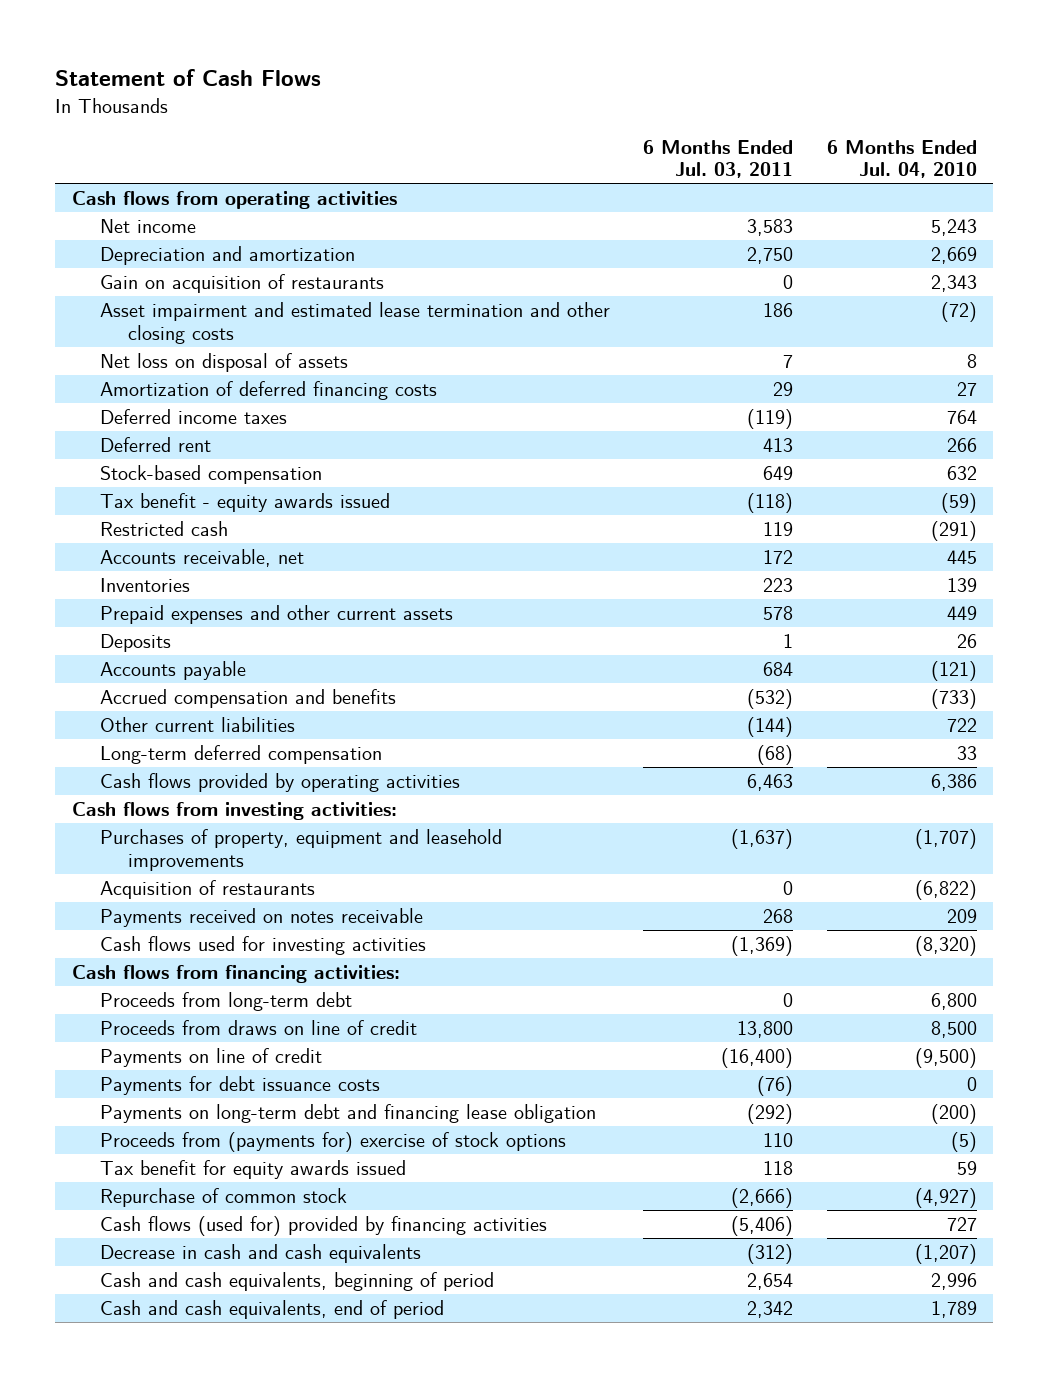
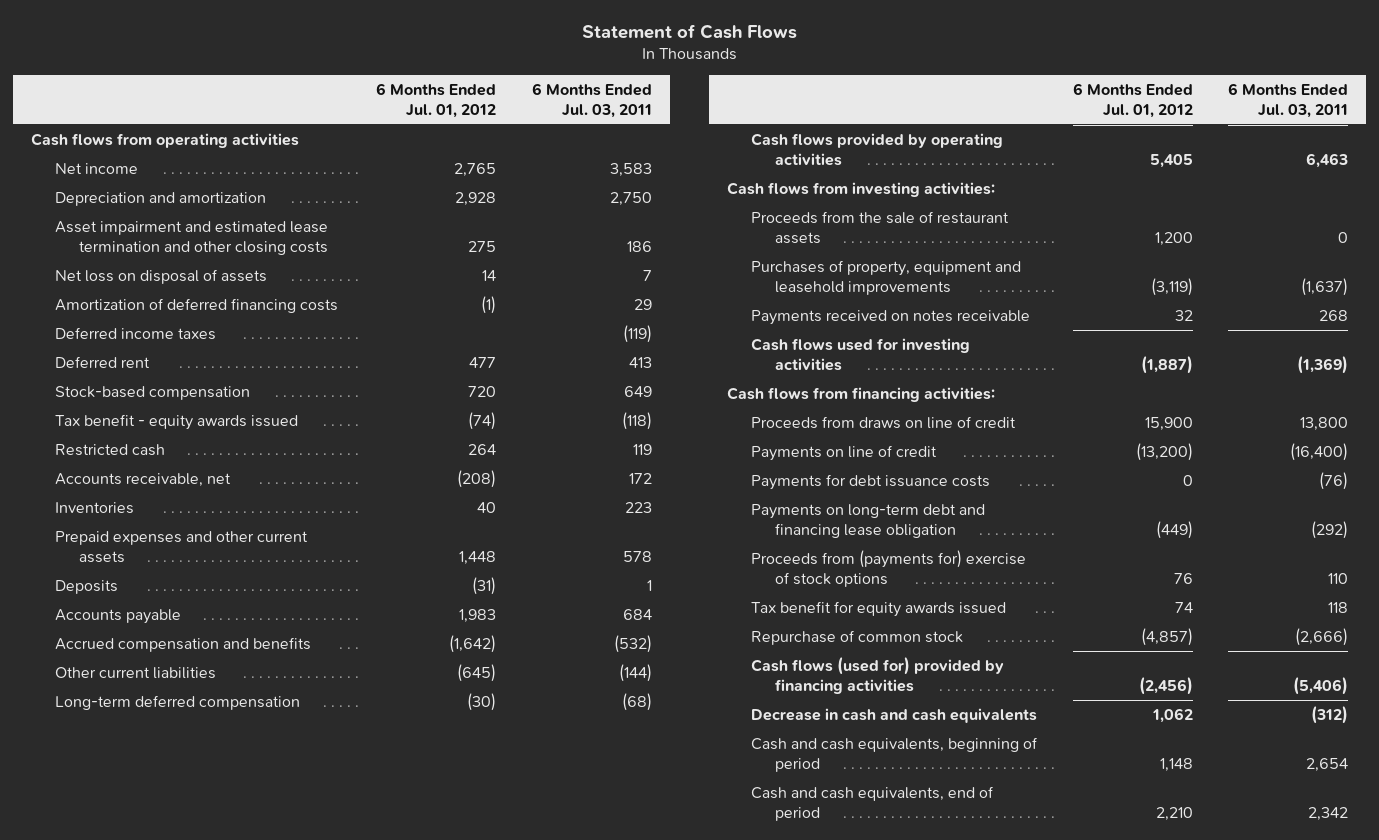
- | 6 Months Ended Jul. 03, 2011 | 6 Months Ended Jul. 04, 2010
+ | 6 Months Ended Jul. 01, 2012 | 6 Months Ended Jul. 03, 2011
- Gain on acquisition of restaurants | 0 | 2,343
+ Proceeds from the sale of restaurant assets | 1,200 | 0
- Acquisition of restaurants | 0 | (6,822)
- Proceeds from long-term debt | 0 | 6,800

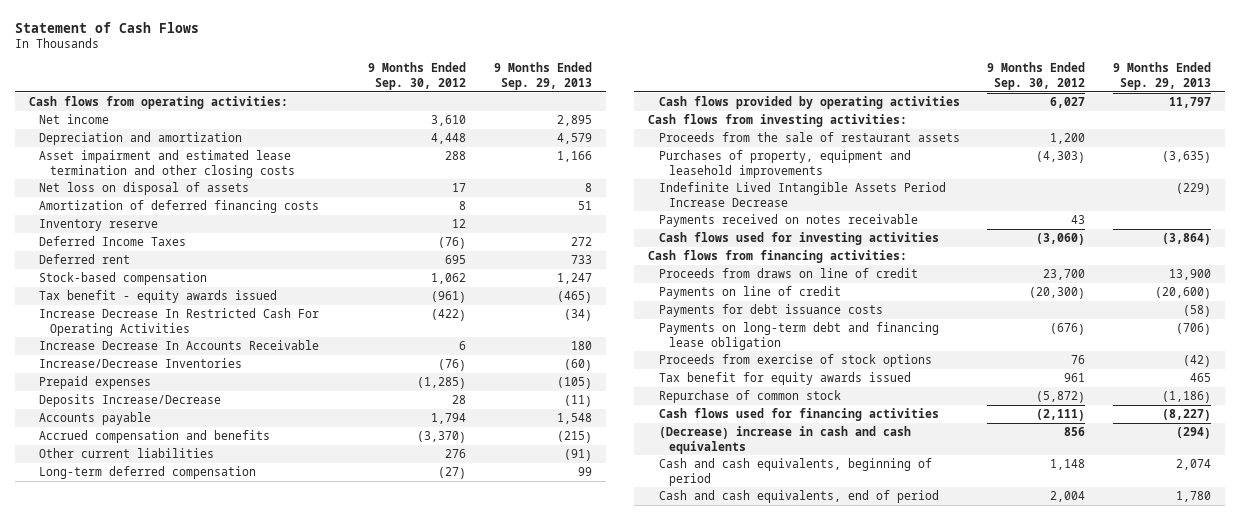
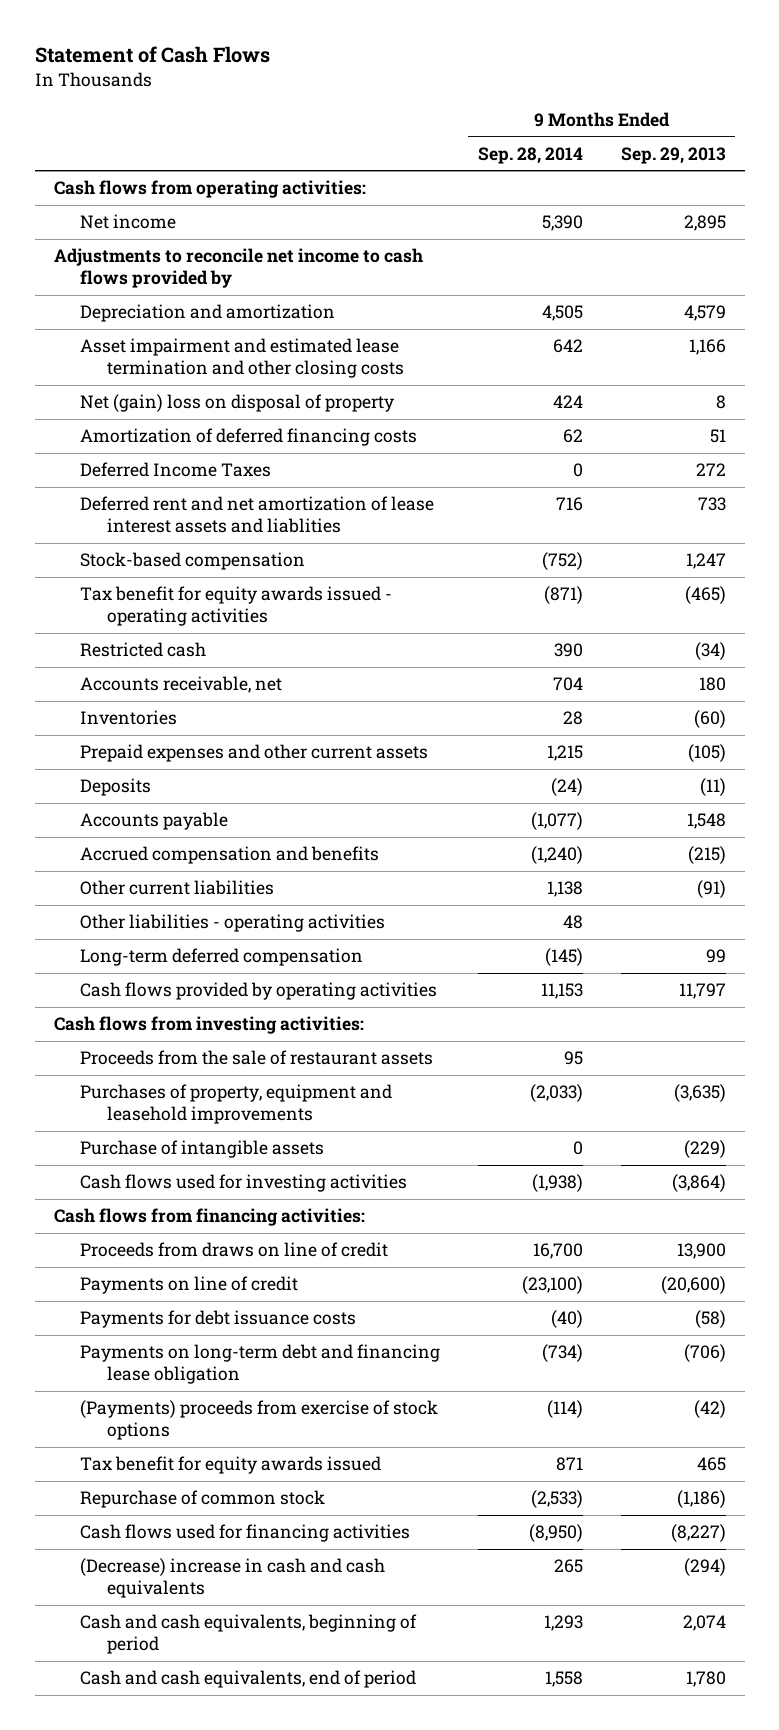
- | 9 Months Ended Sep. 30, 2012 | 9 Months Ended Sep. 29, 2013
+ | 9 Months Ended Sep. 28, 2014 | 9 Months Ended Sep. 29, 2013
+ Adjustments to reconcile net income to cash flows provided by
- Net loss on disposal of assets | 17 | 8
+ Net (gain) loss on disposal of property | 424 | 8
- Inventory reserve | 12 |
- Deferred rent | 695 | 733
+ Deferred rent and net amortization of lease interest assets and liablities | 716 | 733
- Tax benefit - equity awards issued | (961) | (465)
- Increase Decrease In Restricted Cash For Operating Activities | (422) | (34)
- Increase Decrease In Accounts Receivable | 6 | 180
- Increase/Decrease Inventories | (76) | (60)
- Prepaid expenses | (1,285) | (105)
- Deposits Increase/Decrease | 28 | (11)
+ Tax benefit for equity awards issued - operating activities | (871) | (465)
+ Restricted cash | 390 | (34)
+ Accounts receivable, net | 704 | 180
+ Inventories | 28 | (60)
+ Prepaid expenses and other current assets | 1,215 | (105)
+ Deposits | (24) | (11)
+ Other liabilities - operating activities | 48 |
- Indefinite Lived Intangible Assets Period Increase Decrease | | (229)
- Payments received on notes receivable | 43 |
+ Purchase of intangible assets | 0 | (229)
- Proceeds from exercise of stock options | 76 | (42)
+ (Payments) proceeds from exercise of stock options | (114) | (42)

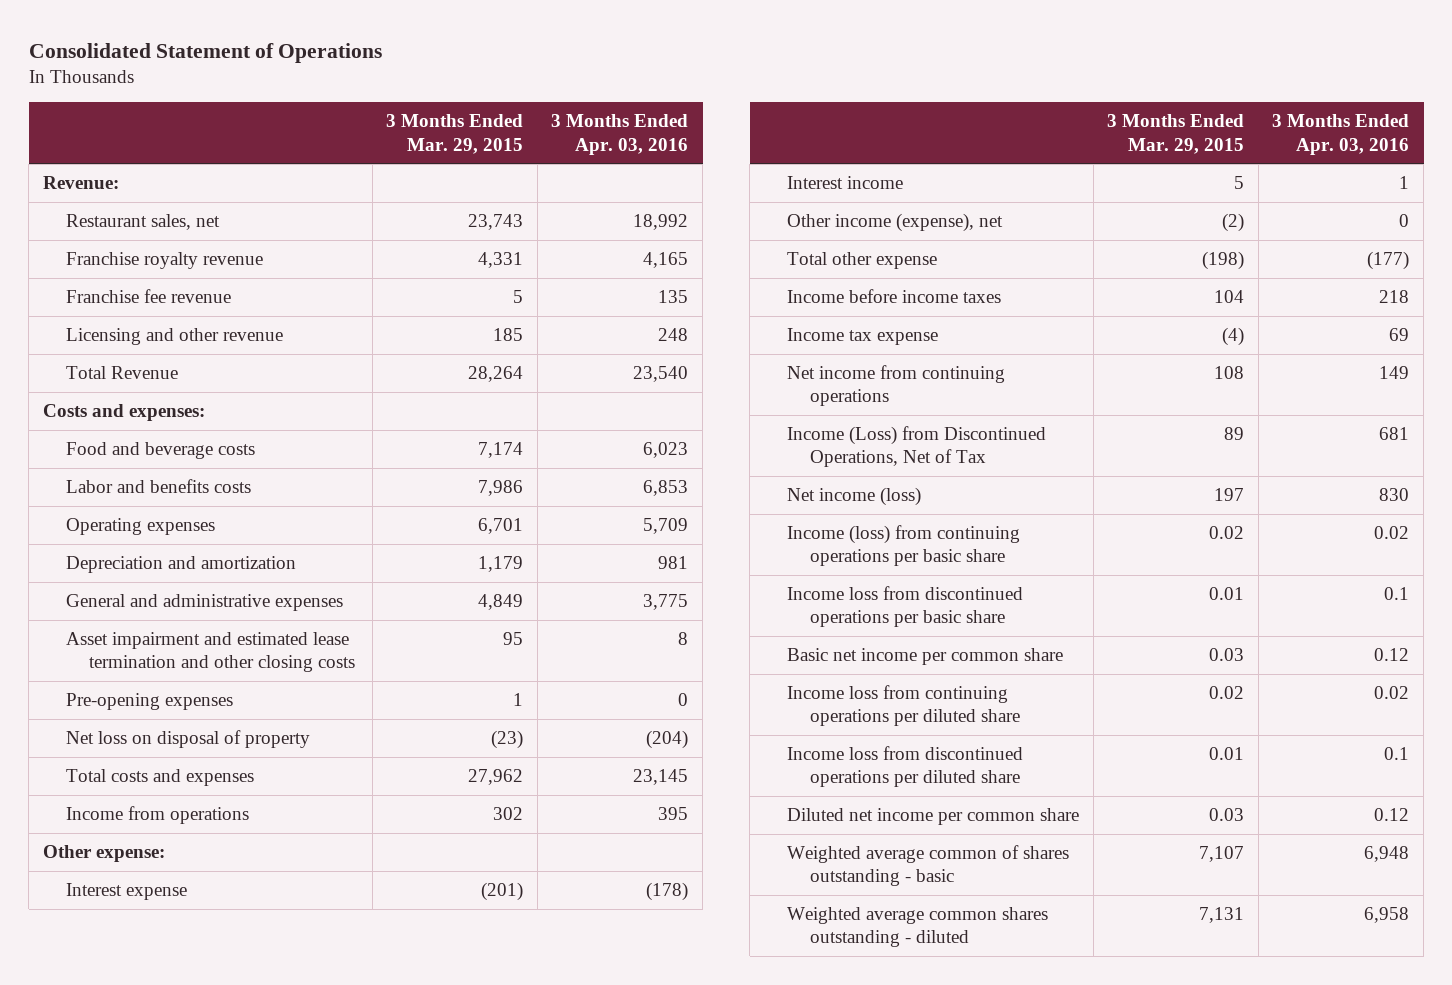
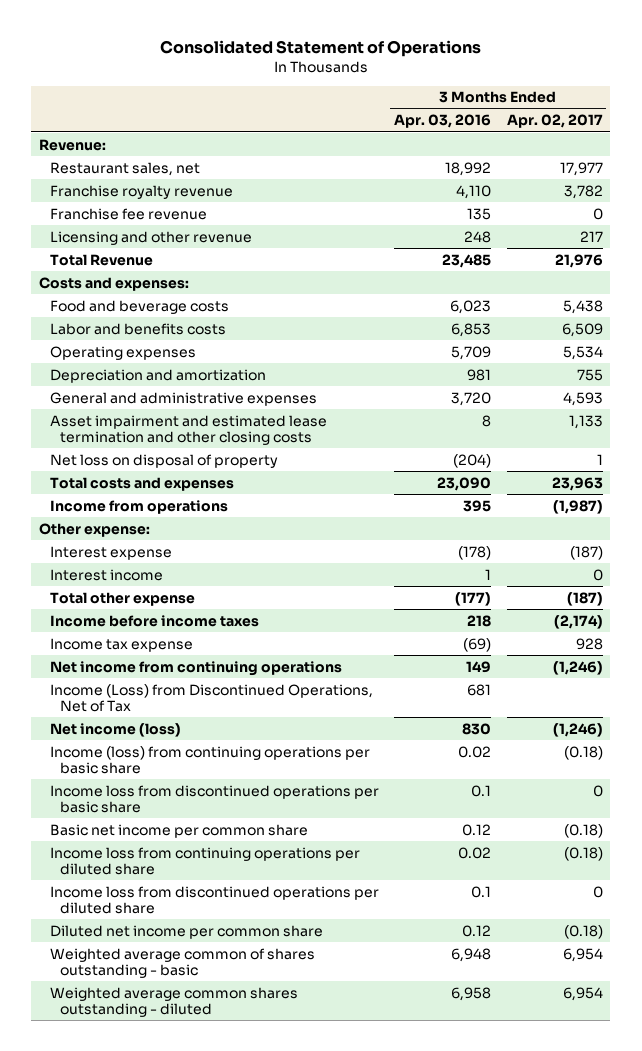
- | 3 Months Ended Mar. 29, 2015 | 3 Months Ended Apr. 03, 2016
+ | 3 Months Ended Apr. 03, 2016 | 3 Months Ended Apr. 02, 2017
- Franchise royalty revenue | 4,331 | 4,165
+ Franchise royalty revenue | 4,110 | 3,782
- Total Revenue | 28,264 | 23,540
+ Total Revenue | 23,485 | 21,976
- General and administrative expenses | 4,849 | 3,775
+ General and administrative expenses | 3,720 | 4,593
- Pre-opening expenses | 1 | 0
- Total costs and expenses | 27,962 | 23,145
+ Total costs and expenses | 23,090 | 23,963
- Other income (expense), net | (2) | 0
- Income tax expense | (4) | 69
+ Income tax expense | (69) | 928

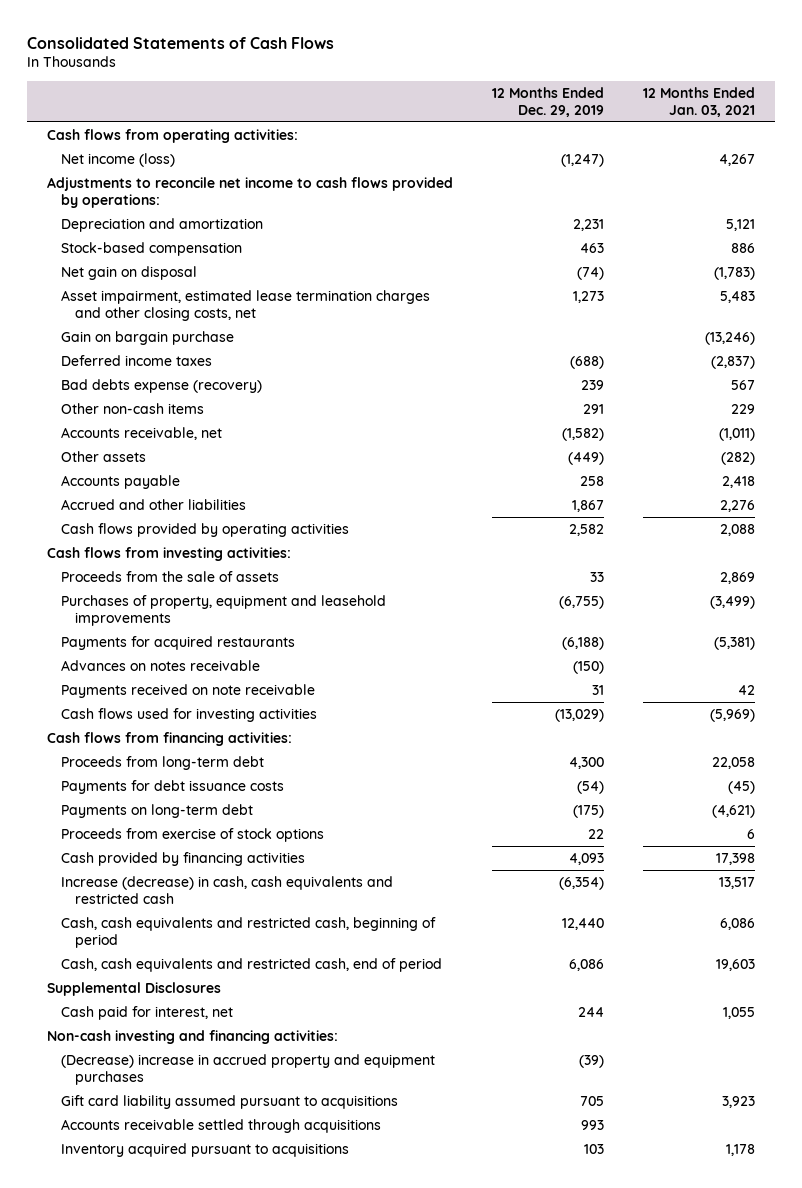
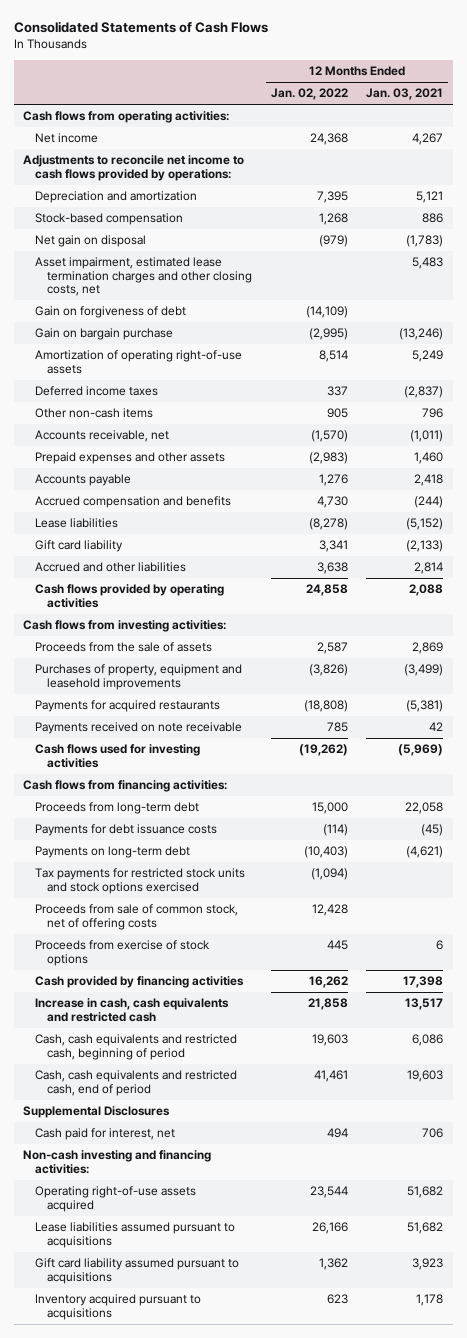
- | 12 Months Ended Dec. 29, 2019 | 12 Months Ended Jan. 03, 2021
+ | 12 Months Ended Jan. 02, 2022 | 12 Months Ended Jan. 03, 2021
- Net income (loss) | (1,247) | 4,267
+ Net income | 24,368 | 4,267
+ Gain on forgiveness of debt | (14,109) |
+ Amortization of operating right-of-use assets | 8,514 | 5,249
- Bad debts expense (recovery) | 239 | 567
- Other non-cash items | 291 | 229
+ Other non-cash items | 905 | 796
- Other assets | (449) | (282)
+ Prepaid expenses and other assets | (2,983) | 1,460
- Accrued and other liabilities | 1,867 | 2,276
+ Accrued compensation and benefits | 4,730 | (244)
+ Lease liabilities | (8,278) | (5,152)
+ Gift card liability | 3,341 | (2,133)
+ Accrued and other liabilities | 3,638 | 2,814
- Advances on notes receivable | (150) |
+ Tax payments for restricted stock units and stock options exercised | (1,094) |
+ Proceeds from sale of common stock, net of offering costs | 12,428 |
- Increase (decrease) in cash, cash equivalents and restricted cash | (6,354) | 13,517
+ Increase in cash, cash equivalents and restricted cash | 21,858 | 13,517
- Cash paid for interest, net | 244 | 1,055
+ Cash paid for interest, net | 494 | 706
- (Decrease) increase in accrued property and equipment purchases | (39) |
+ Operating right-of-use assets acquired | 23,544 | 51,682
+ Lease liabilities assumed pursuant to acquisitions | 26,166 | 51,682
- Accounts receivable settled through acquisitions | 993 |

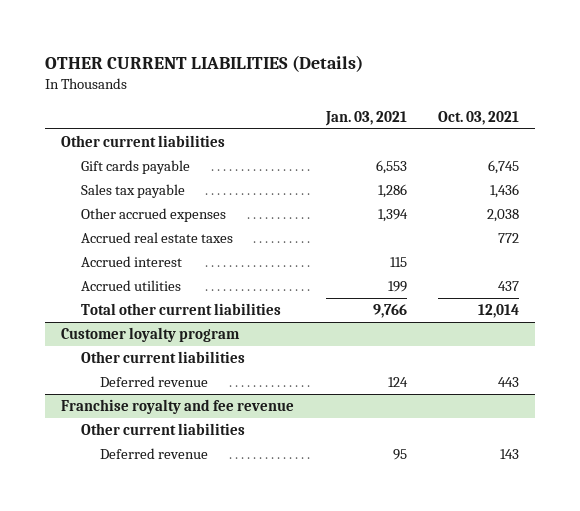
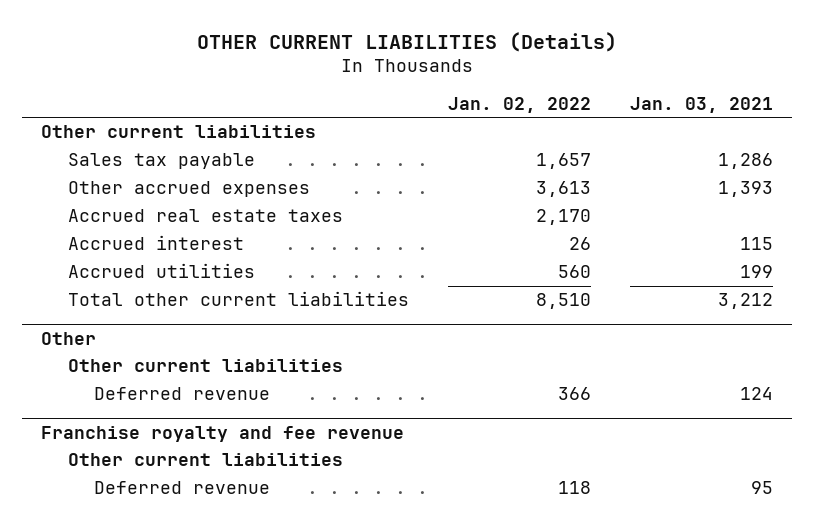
- | Jan. 03, 2021 | Oct. 03, 2021
+ | Jan. 02, 2022 | Jan. 03, 2021
- Gift cards payable | 6,553 | 6,745
- Other accrued expenses | 1,394 | 2,038
+ Other accrued expenses | 3,613 | 1,393
- Total other current liabilities | 9,766 | 12,014
- Customer loyalty program
+ Total other current liabilities | 8,510 | 3,212
+ Other

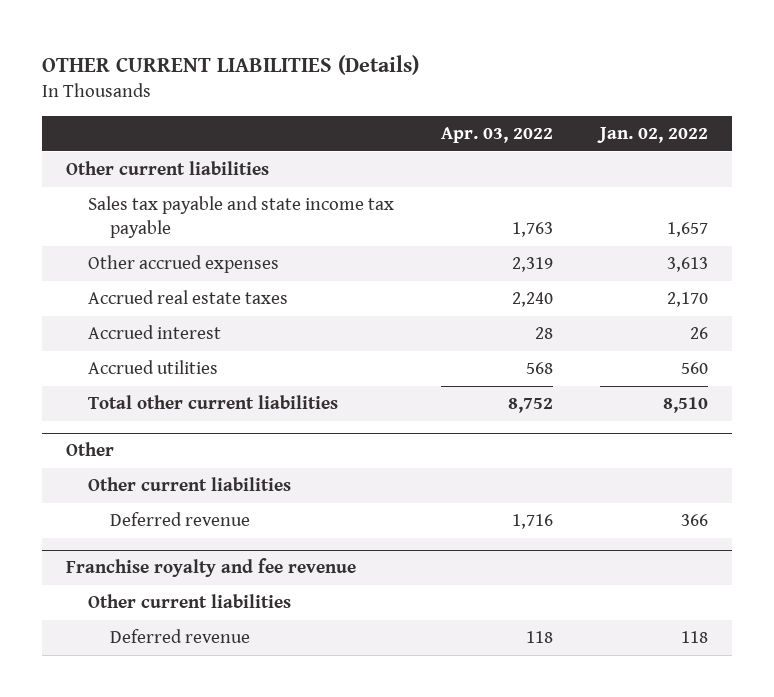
- | Jan. 02, 2022 | Jan. 03, 2021
+ | Apr. 03, 2022 | Jan. 02, 2022
- Sales tax payable | 1,657 | 1,286
+ Sales tax payable and state income tax payable | 1,763 | 1,657

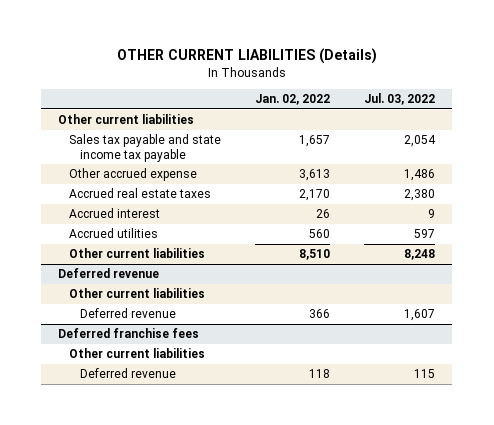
- | Apr. 03, 2022 | Jan. 02, 2022
+ | Jan. 02, 2022 | Jul. 03, 2022
- Other accrued expenses | 2,319 | 3,613
+ Other accrued expense | 3,613 | 1,486
- Total other current liabilities | 8,752 | 8,510
- Other
+ Other current liabilities | 8,510 | 8,248
+ Deferred revenue
- Franchise royalty and fee revenue
+ Deferred franchise fees

